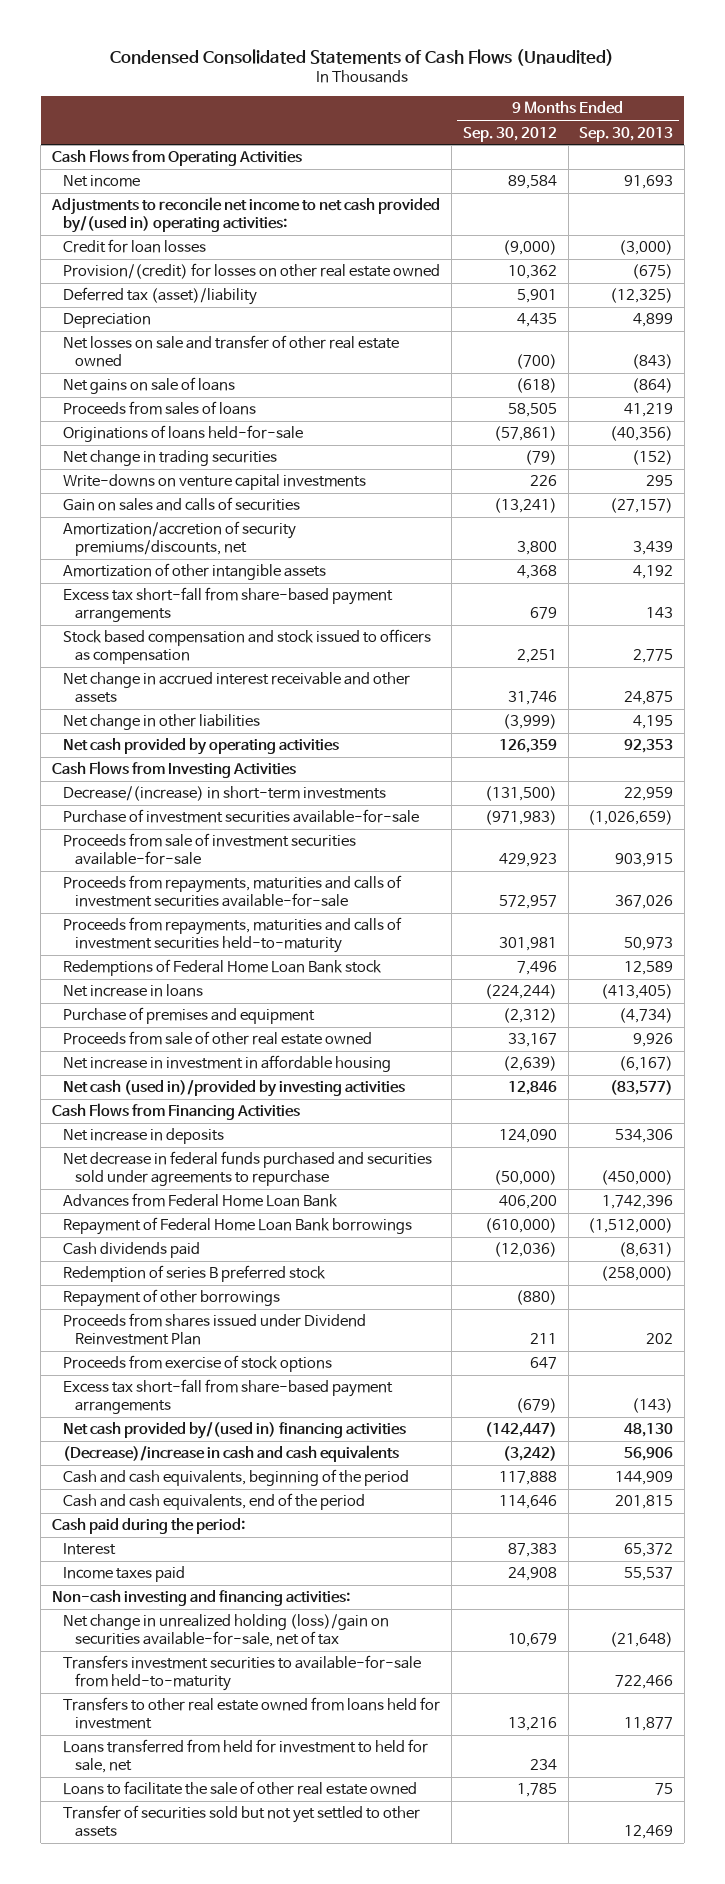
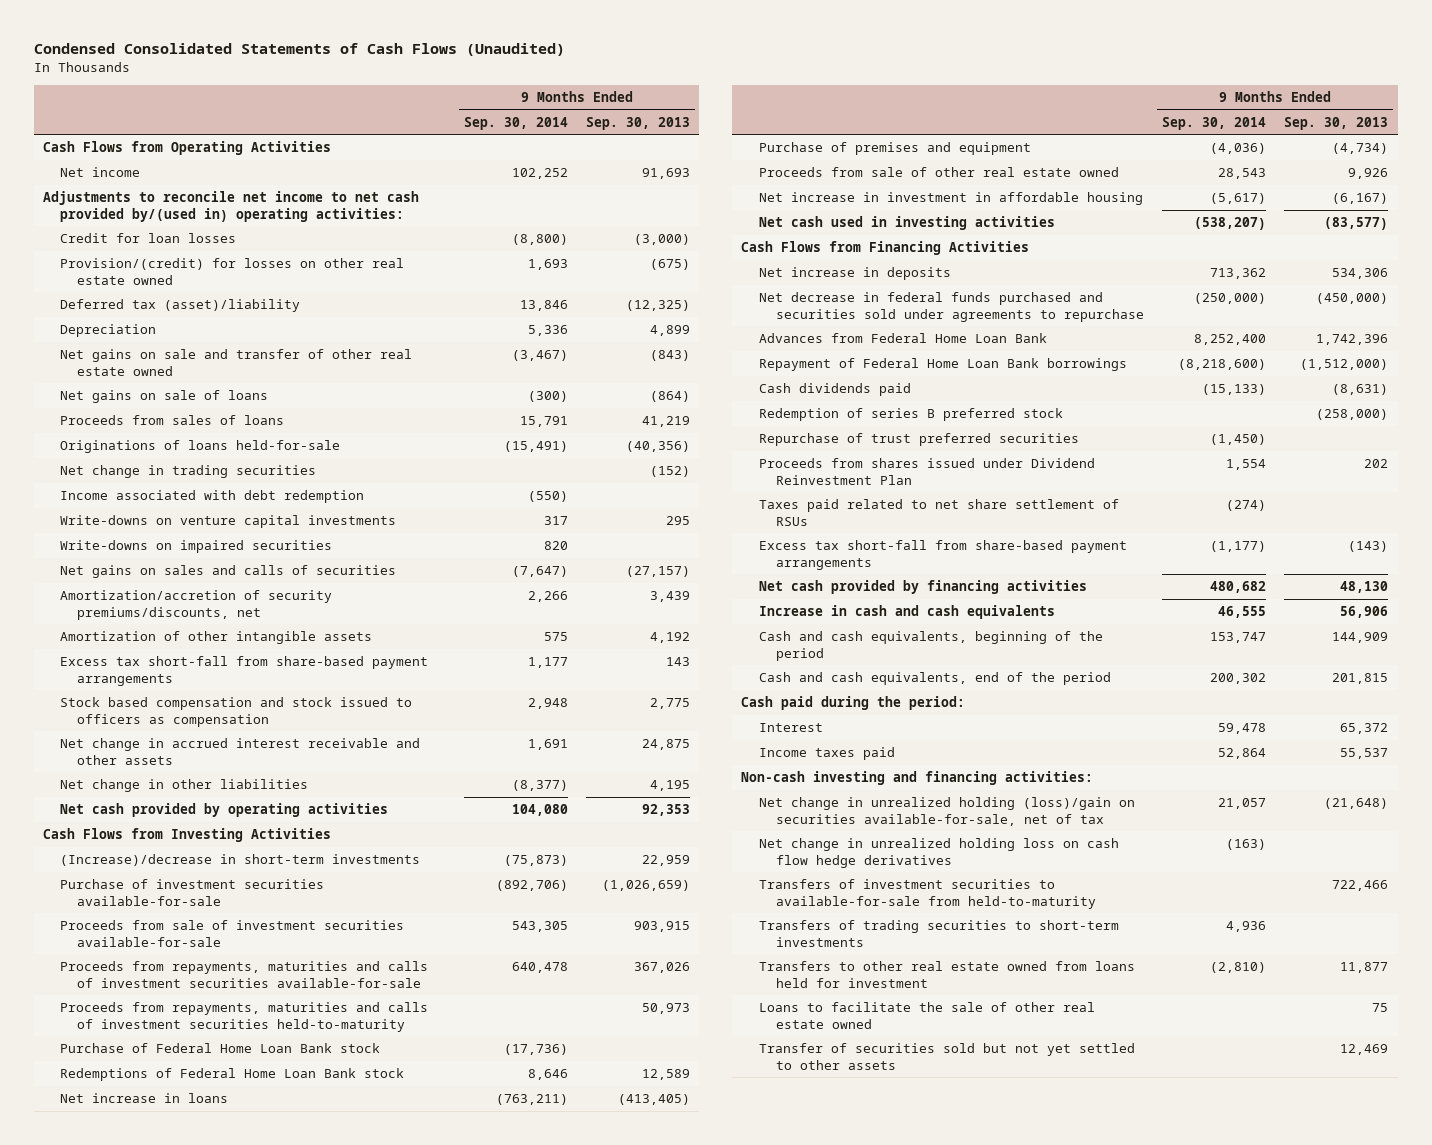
- | 9 Months Ended Sep. 30, 2012 | 9 Months Ended Sep. 30, 2013
+ | 9 Months Ended Sep. 30, 2014 | 9 Months Ended Sep. 30, 2013
- Net losses on sale and transfer of other real estate owned | (700) | (843)
+ Net gains on sale and transfer of other real estate owned | (3,467) | (843)
+ Income associated with debt redemption | (550) |
- Gain on sales and calls of securities | (13,241) | (27,157)
+ Write-downs on impaired securities | 820 |
+ Net gains on sales and calls of securities | (7,647) | (27,157)
- Decrease/(increase) in short-term investments | (131,500) | 22,959
+ (Increase)/decrease in short-term investments | (75,873) | 22,959
+ Purchase of Federal Home Loan Bank stock | (17,736) |
- Net cash (used in)/provided by investing activities | 12,846 | (83,577)
+ Net cash used in investing activities | (538,207) | (83,577)
- Repayment of other borrowings | (880) |
+ Repurchase of trust preferred securities | (1,450) |
- Proceeds from exercise of stock options | 647 |
+ Taxes paid related to net share settlement of RSUs | (274) |
- Net cash provided by/(used in) financing activities | (142,447) | 48,130
- (Decrease)/increase in cash and cash equivalents | (3,242) | 56,906
+ Net cash provided by financing activities | 480,682 | 48,130
+ Increase in cash and cash equivalents | 46,555 | 56,906
- Transfers investment securities to available-for-sale from held-to-maturity | | 722,466
+ Net change in unrealized holding loss on cash flow hedge derivatives | (163) |
+ Transfers of investment securities to available-for-sale from held-to-maturity | | 722,466
+ Transfers of trading securities to short-term investments | 4,936 |
- Loans transferred from held for investment to held for sale, net | 234 |

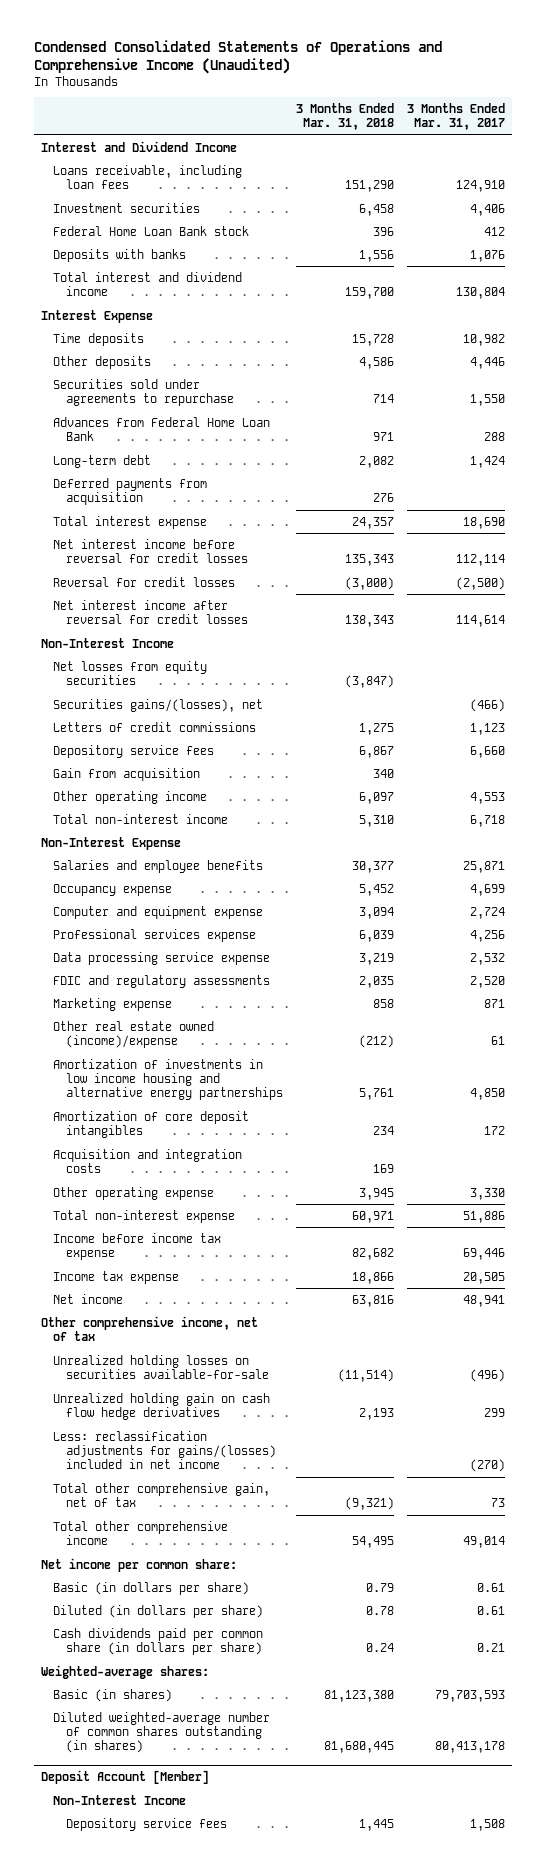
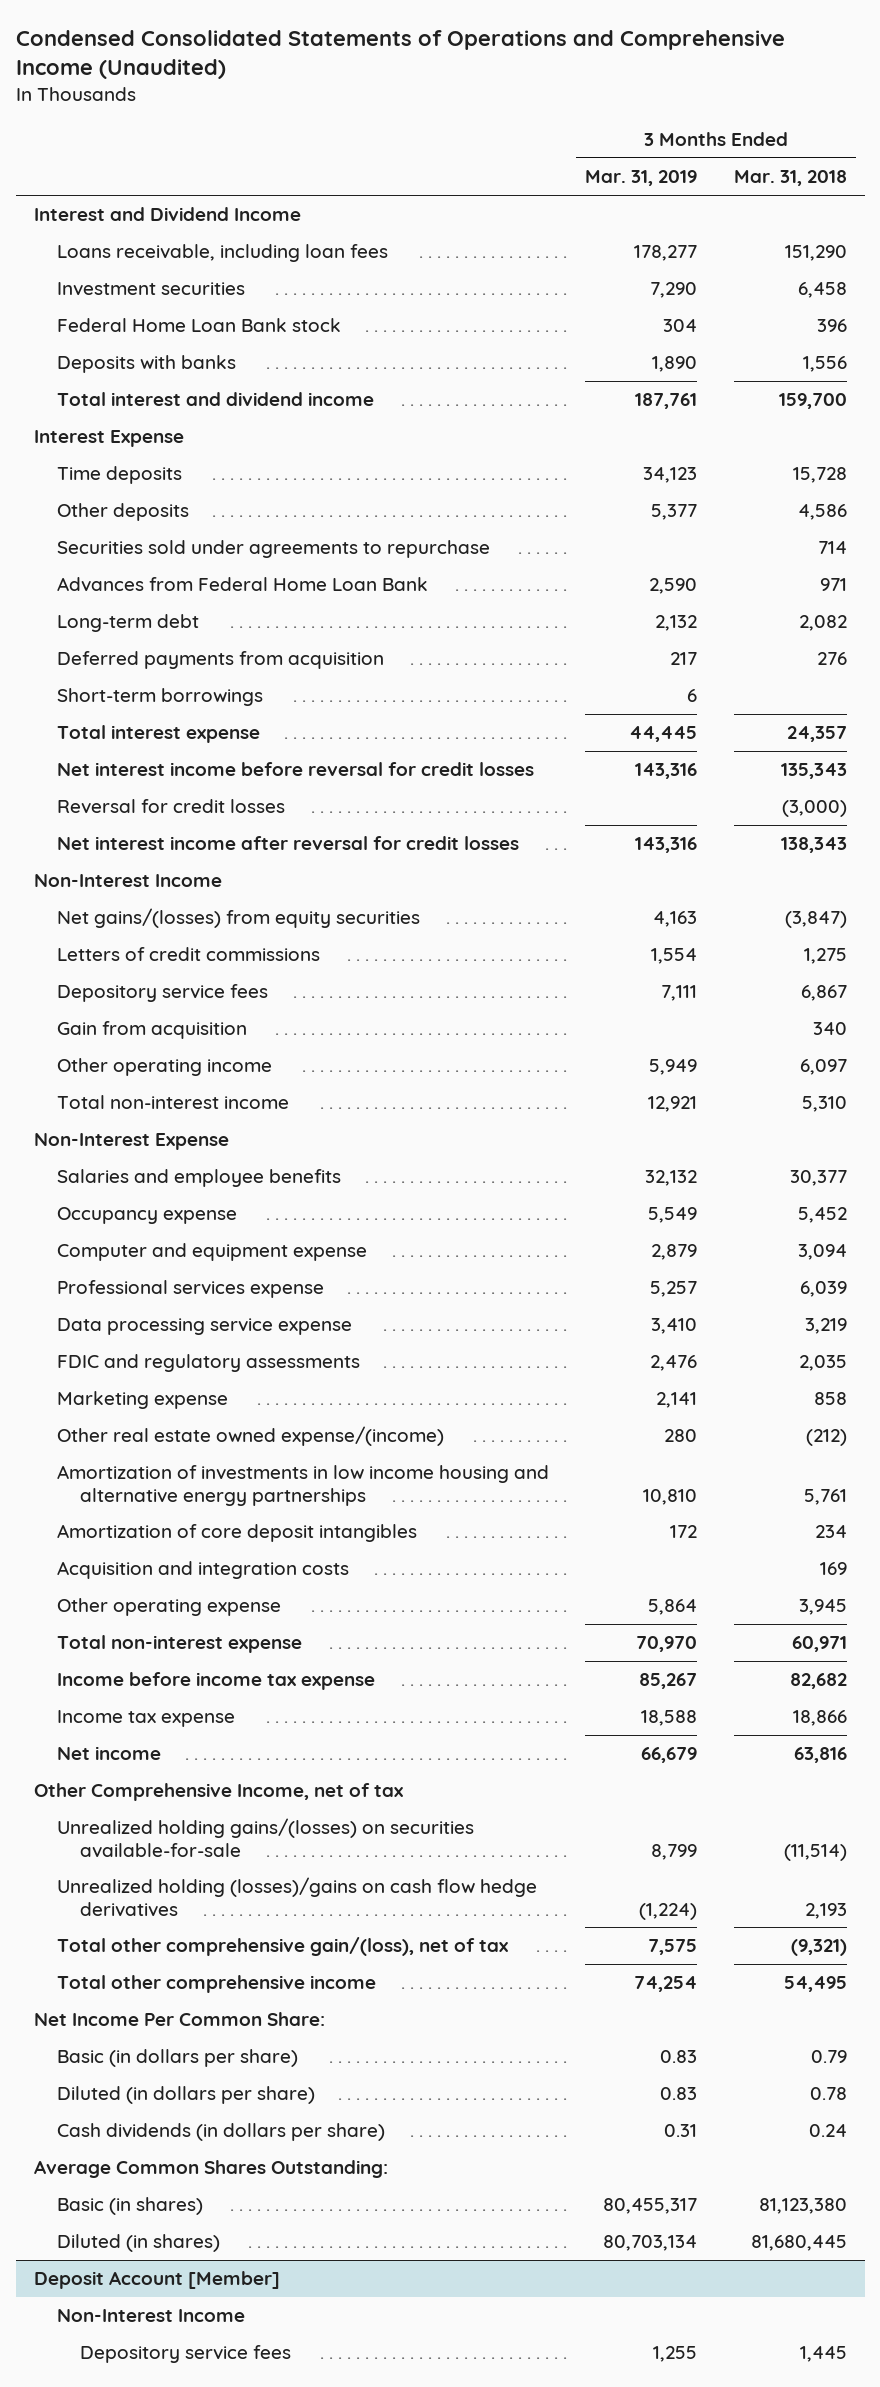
- | 3 Months Ended Mar. 31, 2018 | 3 Months Ended Mar. 31, 2017
+ | 3 Months Ended Mar. 31, 2019 | 3 Months Ended Mar. 31, 2018
+ Short-term borrowings | 6 |
- Net losses from equity securities | (3,847) |
- Securities gains/(losses), net | | (466)
+ Net gains/(losses) from equity securities | 4,163 | (3,847)
- Other real estate owned (income)/expense | (212) | 61
+ Other real estate owned expense/(income) | 280 | (212)
- Other comprehensive income, net of tax
- Unrealized holding losses on securities available-for-sale | (11,514) | (496)
- Unrealized holding gain on cash flow hedge derivatives | 2,193 | 299
- Less: reclassification adjustments for gains/(losses) included in net income | | (270)
- Total other comprehensive gain, net of tax | (9,321) | 73
+ Other Comprehensive Income, net of tax
+ Unrealized holding gains/(losses) on securities available-for-sale | 8,799 | (11,514)
+ Unrealized holding (losses)/gains on cash flow hedge derivatives | (1,224) | 2,193
+ Total other comprehensive gain/(loss), net of tax | 7,575 | (9,321)
- Net income per common share:
+ Net Income Per Common Share:
- Cash dividends paid per common share (in dollars per share) | 0.24 | 0.21
- Weighted-average shares:
+ Cash dividends (in dollars per share) | 0.31 | 0.24
+ Average Common Shares Outstanding:
- Diluted weighted-average number of common shares outstanding (in shares) | 81,680,445 | 80,413,178
+ Diluted (in shares) | 80,703,134 | 81,680,445

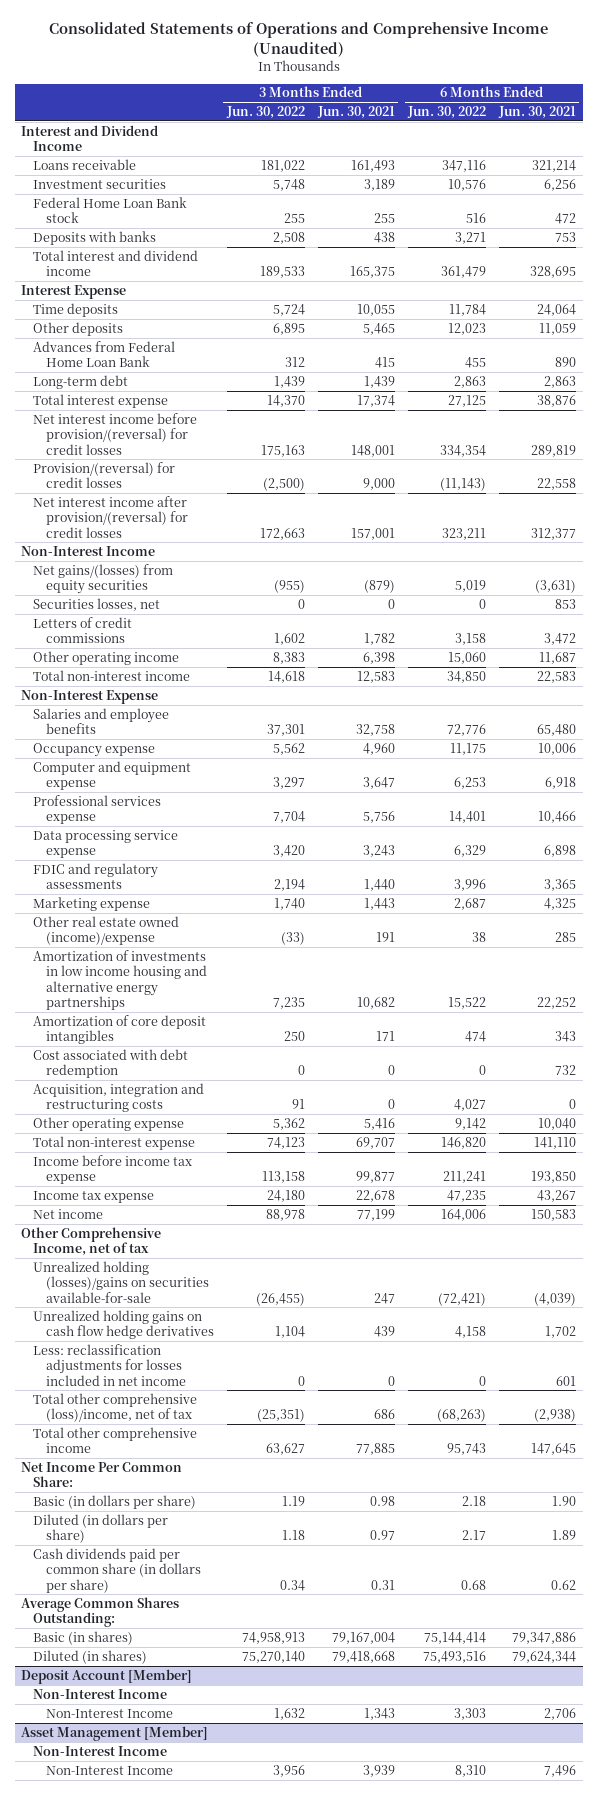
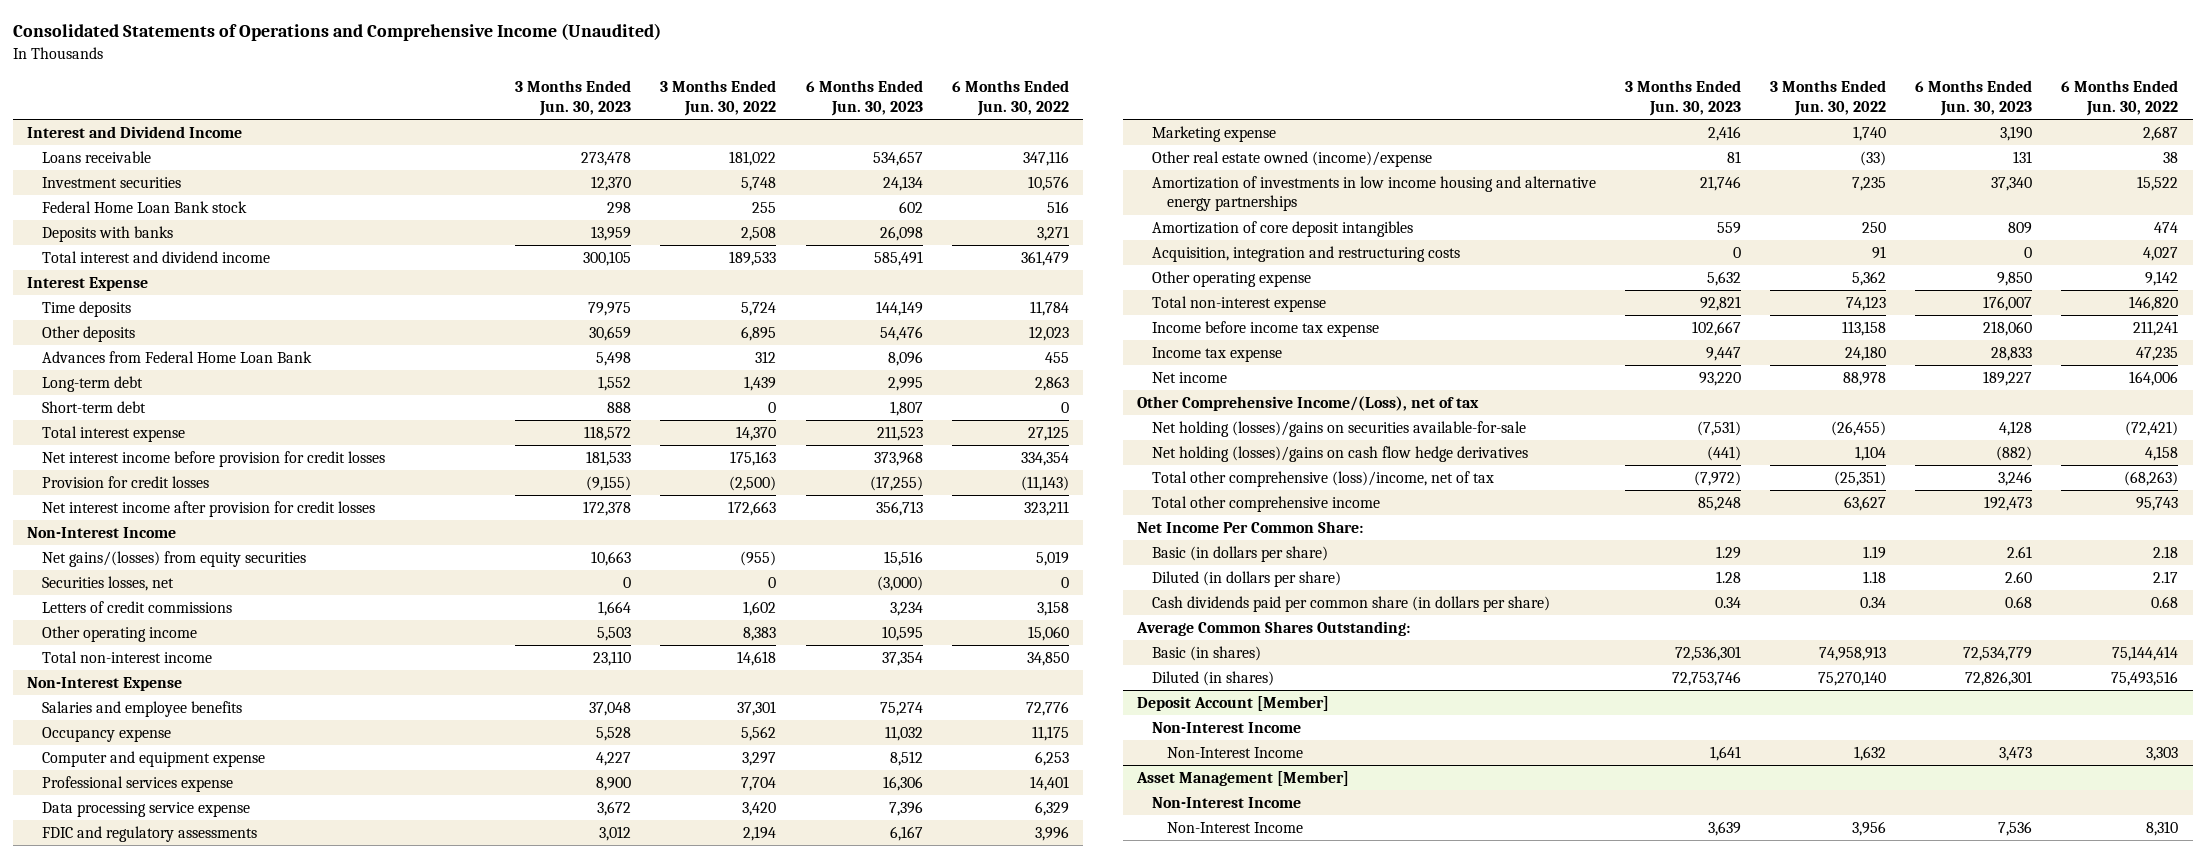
- | 3 Months Ended Jun. 30, 2022 | 3 Months Ended Jun. 30, 2021 | 6 Months Ended Jun. 30, 2022 | 6 Months Ended Jun. 30, 2021
+ | 3 Months Ended Jun. 30, 2023 | 3 Months Ended Jun. 30, 2022 | 6 Months Ended Jun. 30, 2023 | 6 Months Ended Jun. 30, 2022
+ Short-term debt | 888 | 0 | 1,807 | 0
- Net interest income before provision/(reversal) for credit losses | 175,163 | 148,001 | 334,354 | 289,819
- Provision/(reversal) for credit losses | (2,500) | 9,000 | (11,143) | 22,558
- Net interest income after provision/(reversal) for credit losses | 172,663 | 157,001 | 323,211 | 312,377
+ Net interest income before provision for credit losses | 181,533 | 175,163 | 373,968 | 334,354
+ Provision for credit losses | (9,155) | (2,500) | (17,255) | (11,143)
+ Net interest income after provision for credit losses | 172,378 | 172,663 | 356,713 | 323,211
- Cost associated with debt redemption | 0 | 0 | 0 | 732
- Other Comprehensive Income, net of tax
- Unrealized holding (losses)/gains on securities available-for-sale | (26,455) | 247 | (72,421) | (4,039)
- Unrealized holding gains on cash flow hedge derivatives | 1,104 | 439 | 4,158 | 1,702
- Less: reclassification adjustments for losses included in net income | 0 | 0 | 0 | 601
+ Other Comprehensive Income/(Loss), net of tax
+ Net holding (losses)/gains on securities available-for-sale | (7,531) | (26,455) | 4,128 | (72,421)
+ Net holding (losses)/gains on cash flow hedge derivatives | (441) | 1,104 | (882) | 4,158

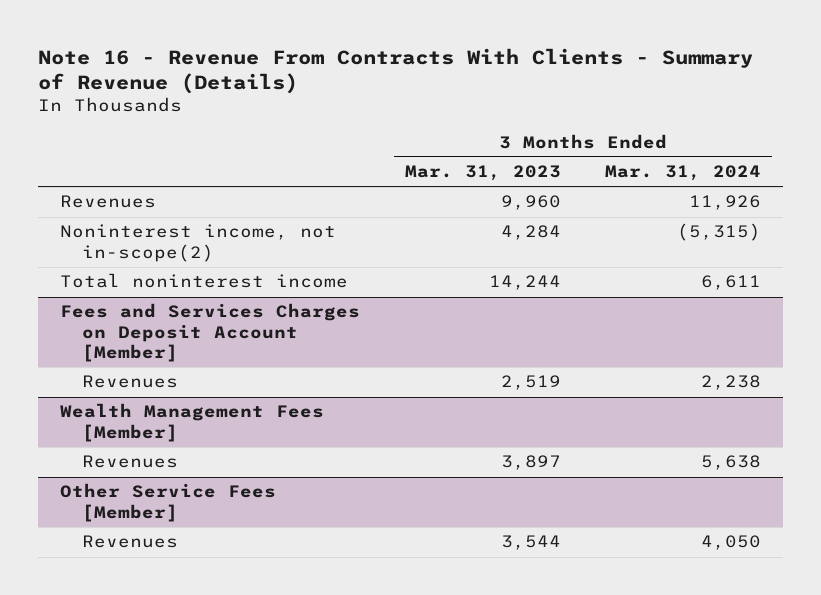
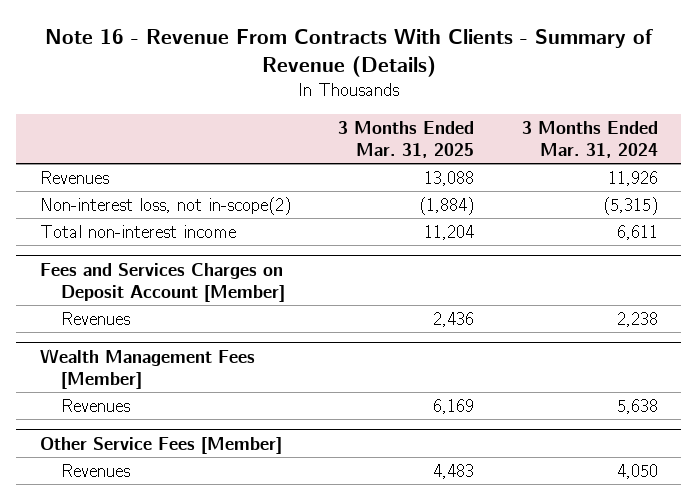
- | 3 Months Ended Mar. 31, 2023 | 3 Months Ended Mar. 31, 2024
+ | 3 Months Ended Mar. 31, 2025 | 3 Months Ended Mar. 31, 2024
- Noninterest income, not in-scope(2) | 4,284 | (5,315)
- Total noninterest income | 14,244 | 6,611
+ Non-interest loss, not in-scope(2) | (1,884) | (5,315)
+ Total non-interest income | 11,204 | 6,611

